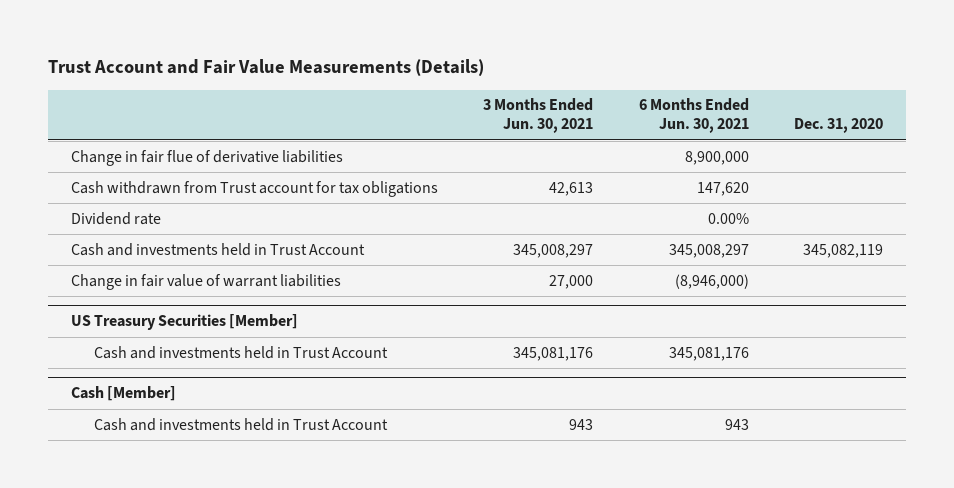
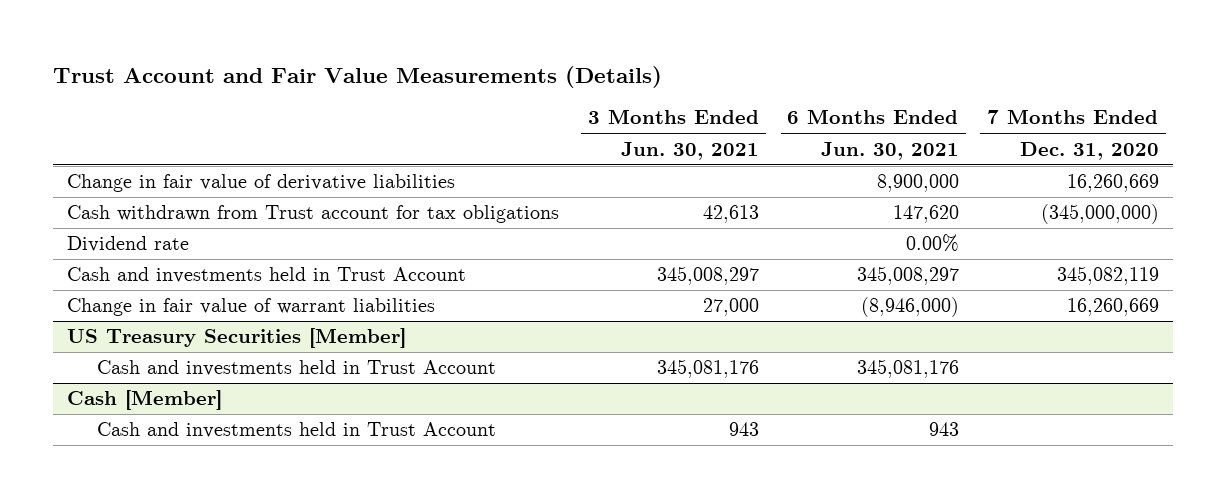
- | 3 Months Ended Jun. 30, 2021 | 6 Months Ended Jun. 30, 2021 | Dec. 31, 2020
+ | 3 Months Ended Jun. 30, 2021 | 6 Months Ended Jun. 30, 2021 | 7 Months Ended Dec. 31, 2020
- Change in fair flue of derivative liabilities | | 8,900,000 |
+ Change in fair value of derivative liabilities | | 8,900,000 | 16,260,669

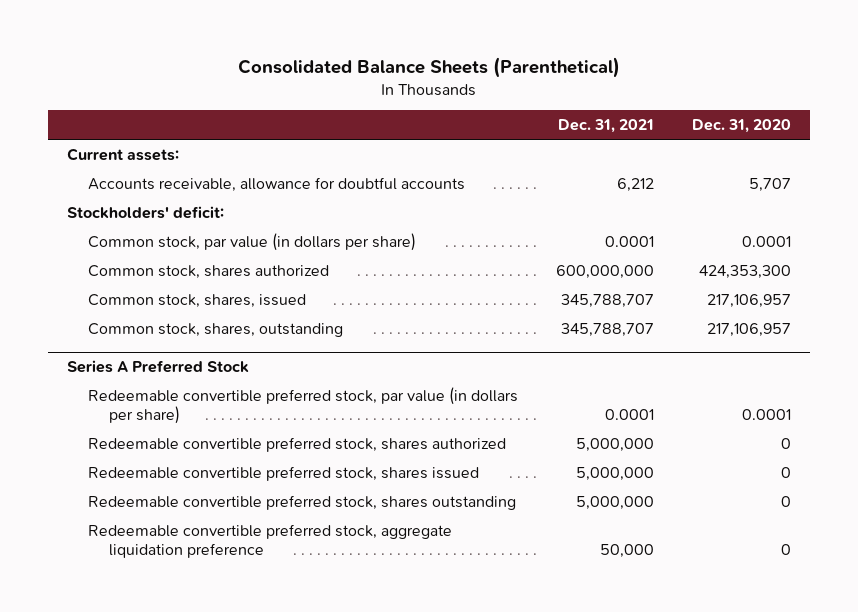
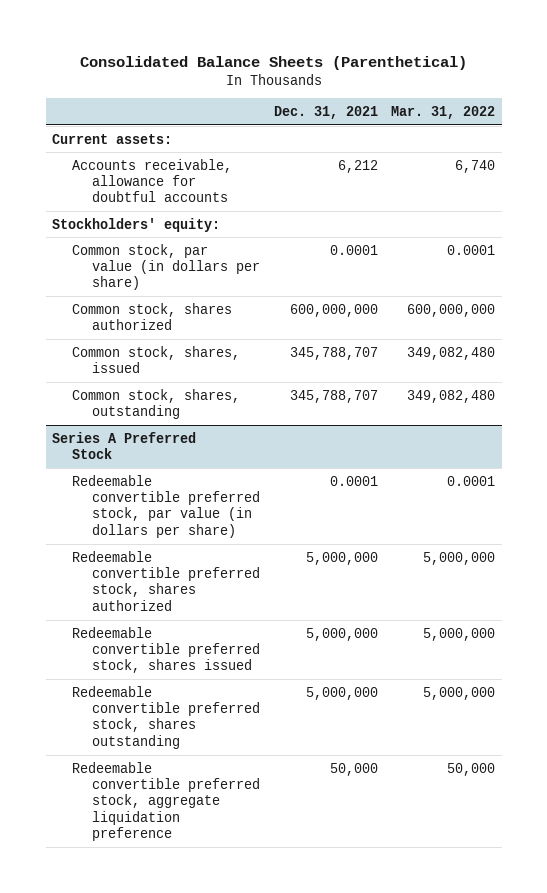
- | Dec. 31, 2021 | Dec. 31, 2020
+ | Dec. 31, 2021 | Mar. 31, 2022
- Stockholders' deficit:
+ Stockholders' equity:

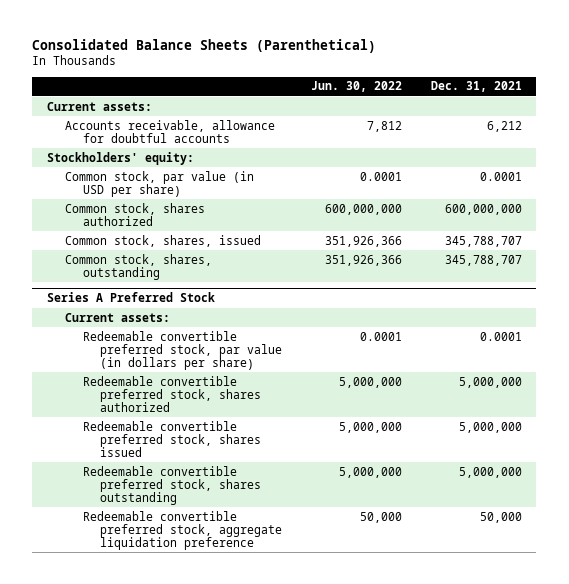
- | Dec. 31, 2021 | Mar. 31, 2022
+ | Jun. 30, 2022 | Dec. 31, 2021
- Common stock, par value (in dollars per share) | 0.0001 | 0.0001
+ Common stock, par value (in USD per share) | 0.0001 | 0.0001
@ Series A Preferred Stock
+ Current assets:

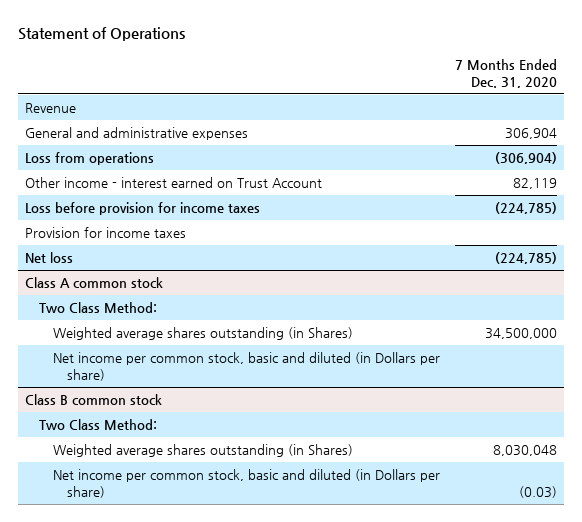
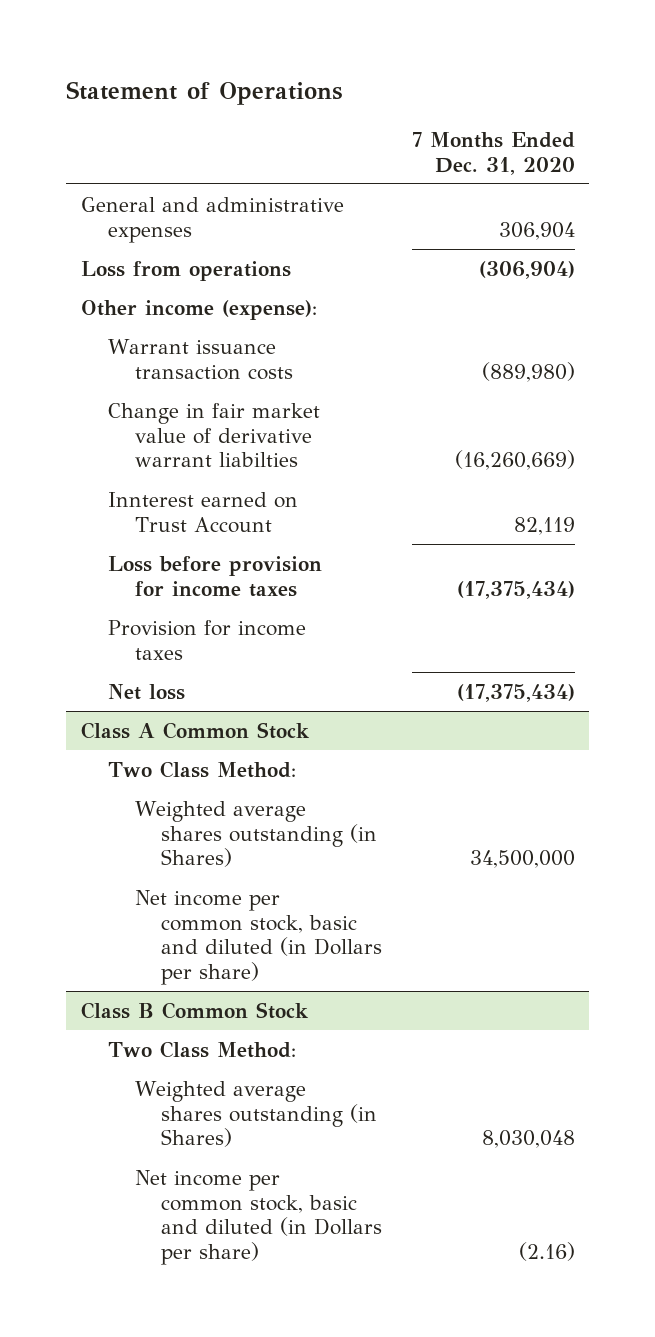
- Revenue
- Other income - interest earned on Trust Account | 82,119
- Loss before provision for income taxes | (224,785)
+ Other income (expense):
+ Warrant issuance transaction costs | (889,980)
+ Change in fair market value of derivative warrant liabilties | (16,260,669)
+ Innterest earned on Trust Account | 82,119
+ Loss before provision for income taxes | (17,375,434)
- Net loss | (224,785)
- Class A common stock
+ Net loss | (17,375,434)
+ Class A Common Stock
- Class B common stock
+ Class B Common Stock
- Net income per common stock, basic and diluted (in Dollars per share) | (0.03)
+ Net income per common stock, basic and diluted (in Dollars per share) | (2.16)

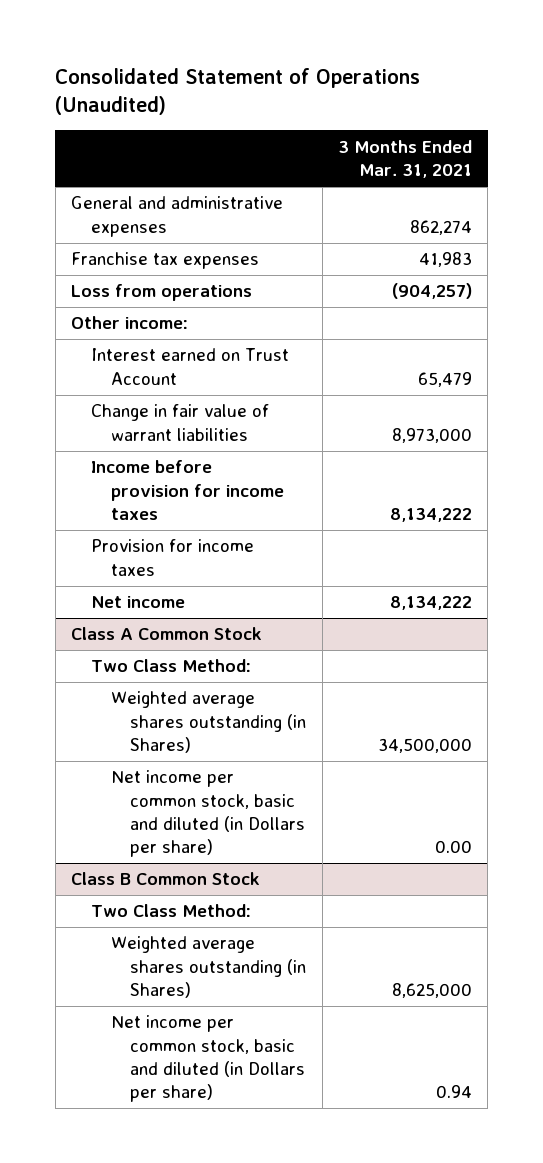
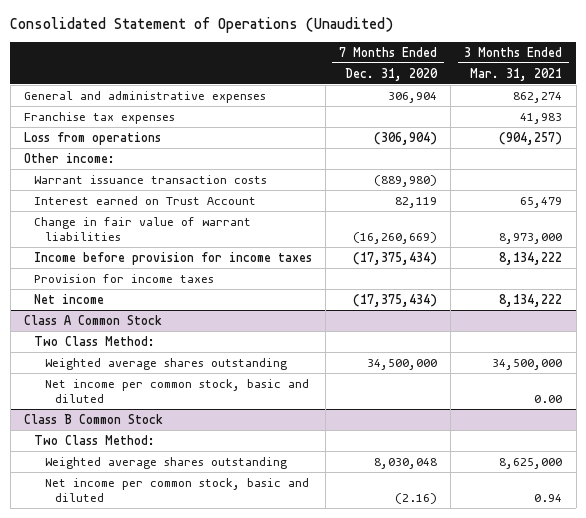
- | 3 Months Ended Mar. 31, 2021
+ | 7 Months Ended Dec. 31, 2020 | 3 Months Ended Mar. 31, 2021
+ Warrant issuance transaction costs | (889,980) |
@ Class A Common Stock
- Weighted average shares outstanding (in Shares) | 34,500,000
- Net income per common stock, basic and diluted (in Dollars per share) | 0.00
+ Weighted average shares outstanding | 34,500,000 | 34,500,000
+ Net income per common stock, basic and diluted | | 0.00
@ Class B Common Stock
- Weighted average shares outstanding (in Shares) | 8,625,000
- Net income per common stock, basic and diluted (in Dollars per share) | 0.94
+ Weighted average shares outstanding | 8,030,048 | 8,625,000
+ Net income per common stock, basic and diluted | (2.16) | 0.94

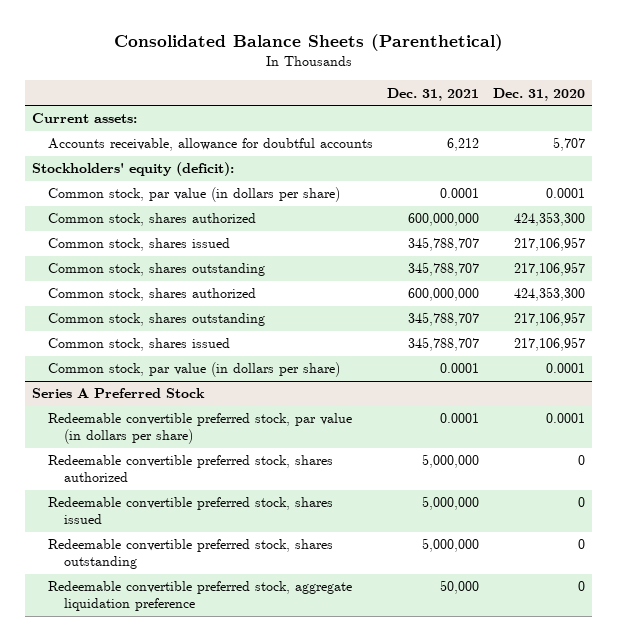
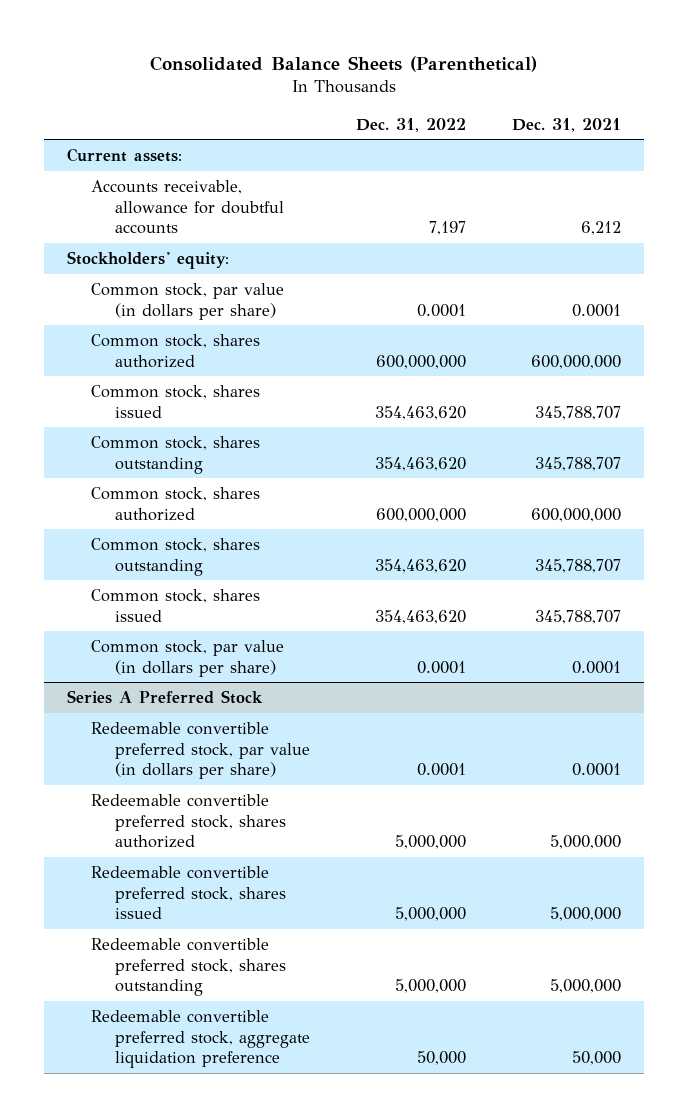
- | Dec. 31, 2021 | Dec. 31, 2020
+ | Dec. 31, 2022 | Dec. 31, 2021
- Stockholders' equity (deficit):
+ Stockholders' equity:

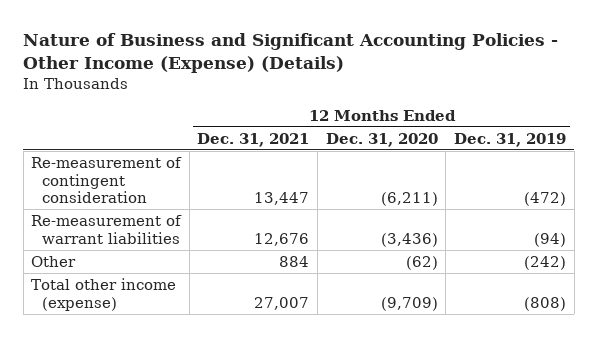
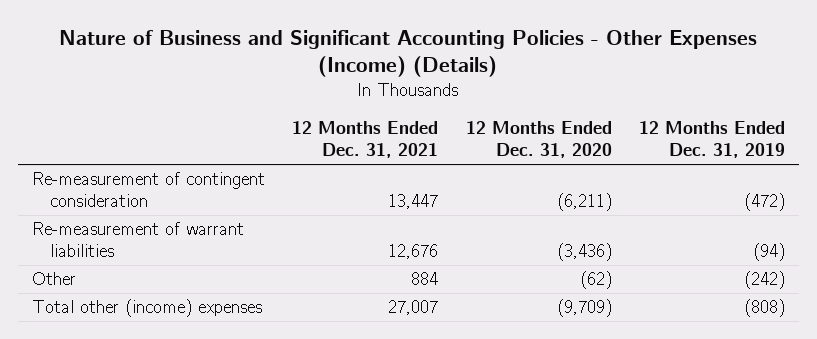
- Nature of Business and Significant Accounting Policies - Other Income (Expense) (Details)
+ Nature of Business and Significant Accounting Policies - Other Expenses (Income) (Details)
- Total other income (expense) | 27,007 | (9,709) | (808)
+ Total other (income) expenses | 27,007 | (9,709) | (808)

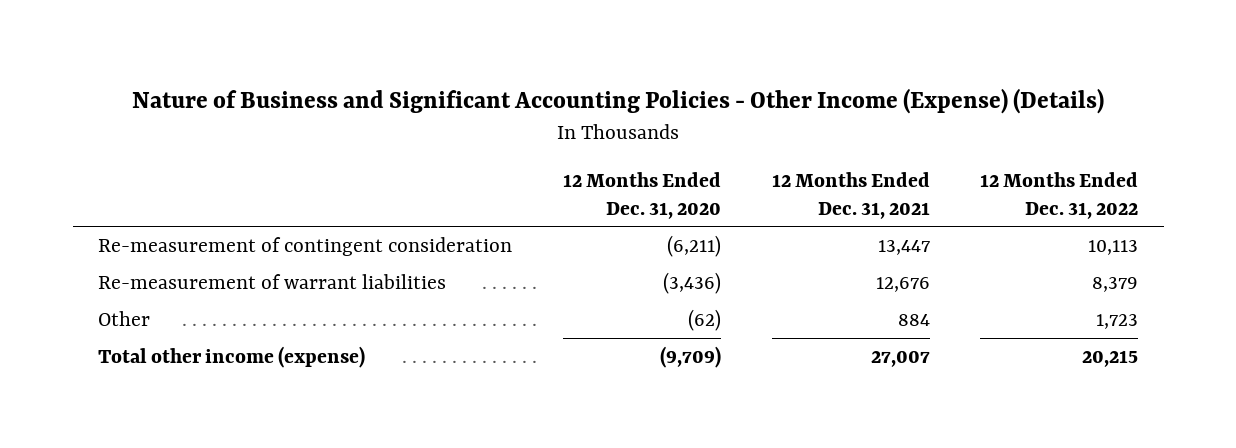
- Nature of Business and Significant Accounting Policies - Other Expenses (Income) (Details)
+ Nature of Business and Significant Accounting Policies - Other Income (Expense) (Details)
- | 12 Months Ended Dec. 31, 2021 | 12 Months Ended Dec. 31, 2020 | 12 Months Ended Dec. 31, 2019
+ | 12 Months Ended Dec. 31, 2020 | 12 Months Ended Dec. 31, 2021 | 12 Months Ended Dec. 31, 2022
- Total other (income) expenses | 27,007 | (9,709) | (808)
+ Total other income (expense) | (9,709) | 27,007 | 20,215

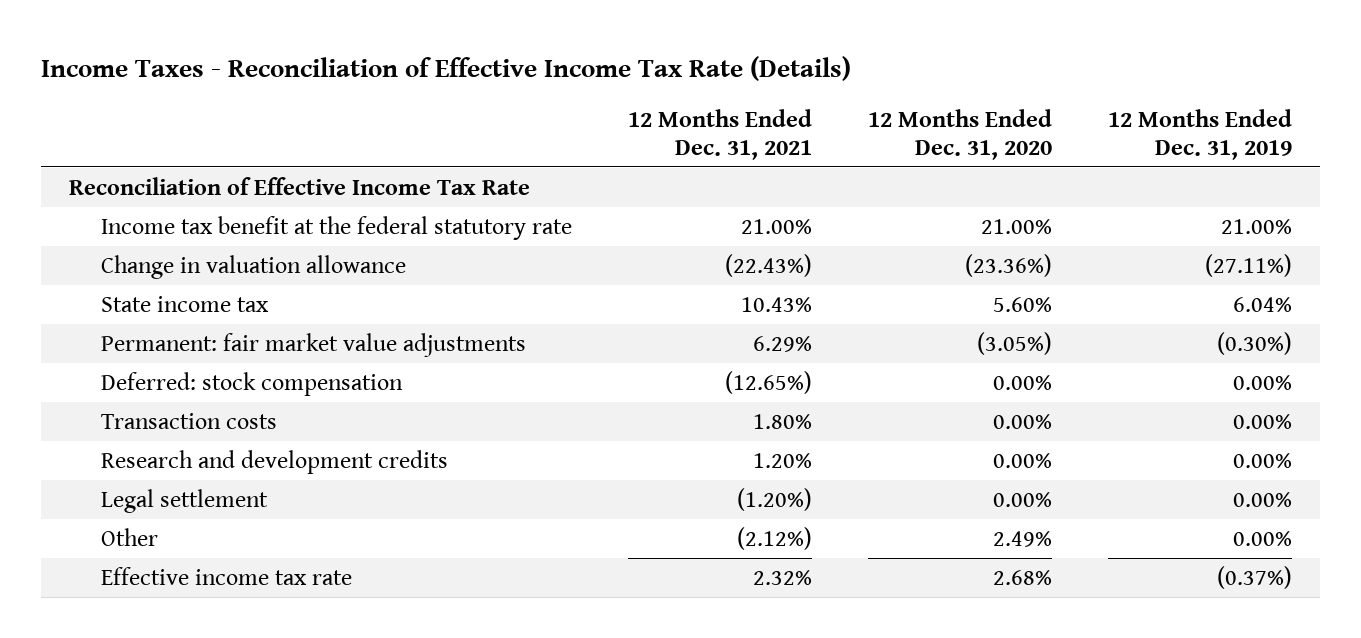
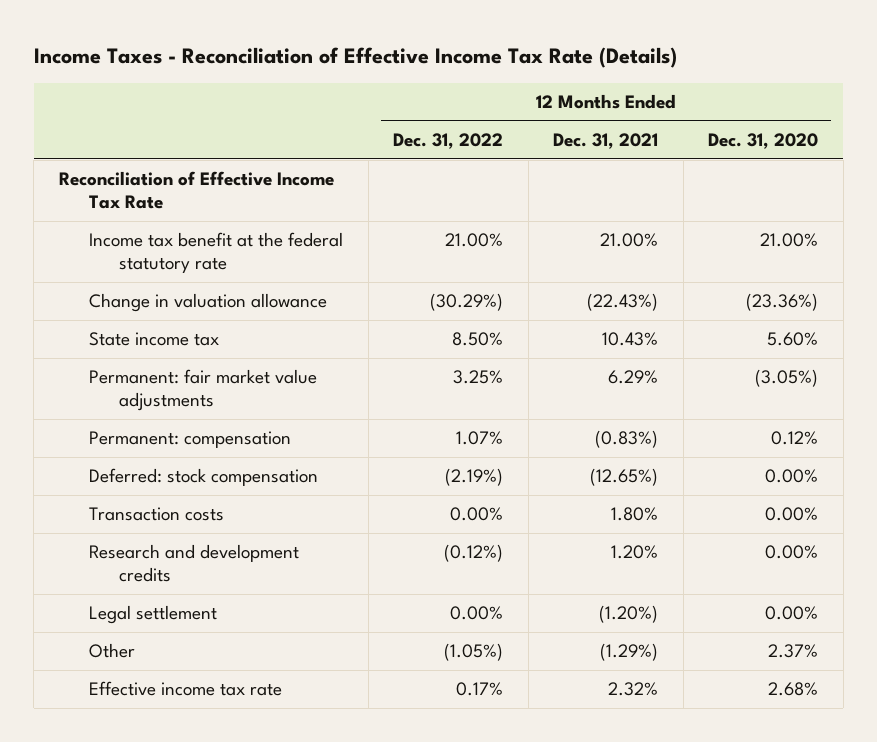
- | 12 Months Ended Dec. 31, 2021 | 12 Months Ended Dec. 31, 2020 | 12 Months Ended Dec. 31, 2019
+ | 12 Months Ended Dec. 31, 2022 | 12 Months Ended Dec. 31, 2021 | 12 Months Ended Dec. 31, 2020
+ Permanent: compensation | 1.07% | (0.83%) | 0.12%
- Other | (2.12%) | 2.49% | 0.00%
+ Other | (1.05%) | (1.29%) | 2.37%

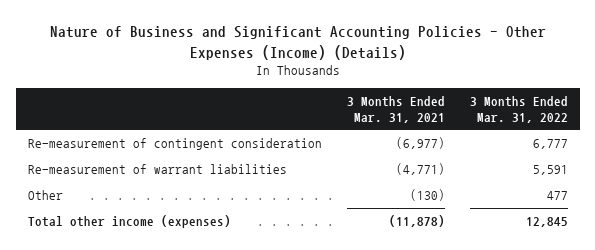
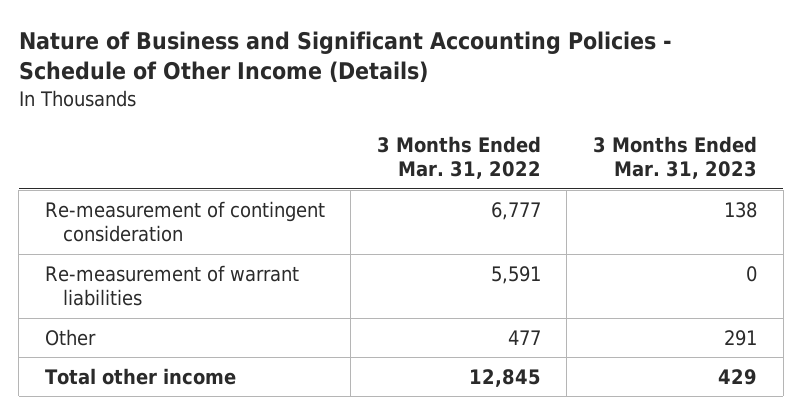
- Nature of Business and Significant Accounting Policies - Other Expenses (Income) (Details)
+ Nature of Business and Significant Accounting Policies - Schedule of Other Income (Details)
- | 3 Months Ended Mar. 31, 2021 | 3 Months Ended Mar. 31, 2022
+ | 3 Months Ended Mar. 31, 2022 | 3 Months Ended Mar. 31, 2023
- Total other income (expenses) | (11,878) | 12,845
+ Total other income | 12,845 | 429

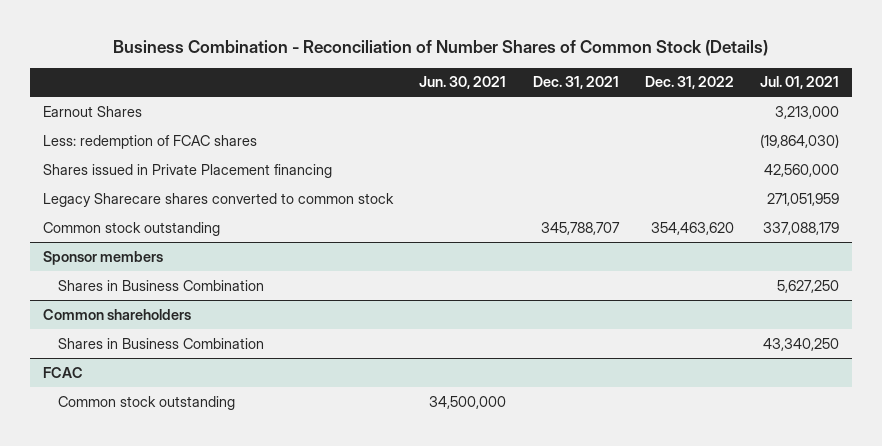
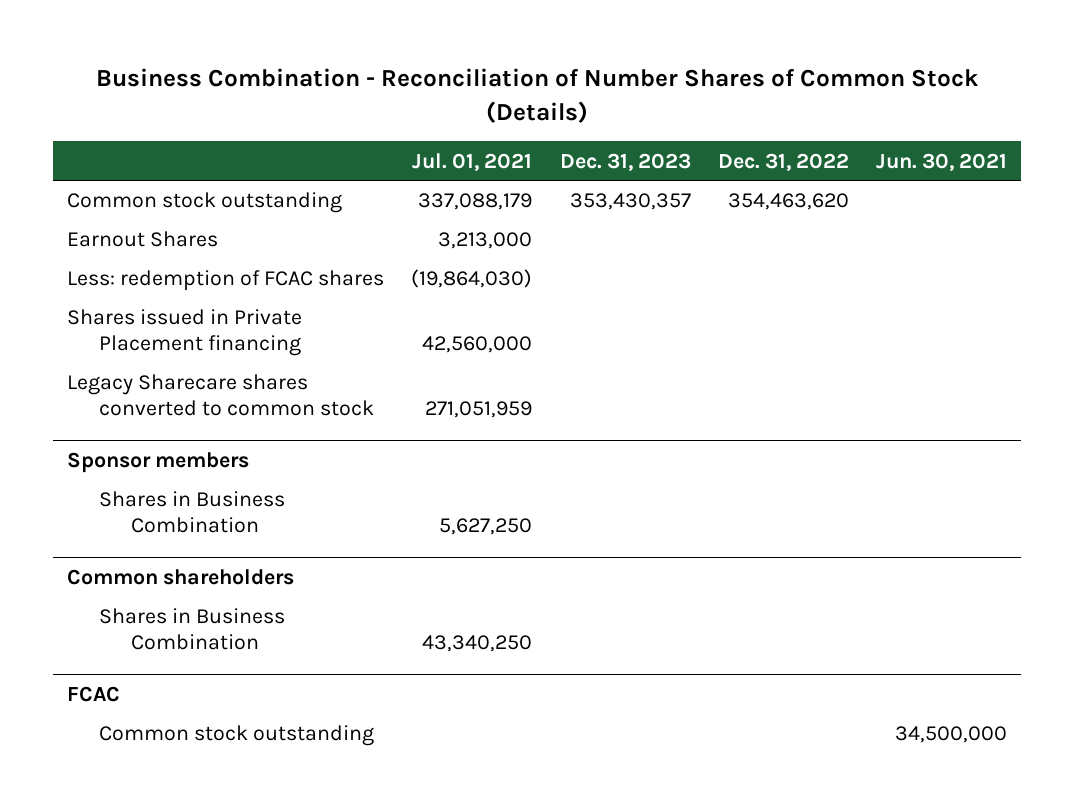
- | Jun. 30, 2021 | Dec. 31, 2021 | Dec. 31, 2022 | Jul. 01, 2021
+ | Jul. 01, 2021 | Dec. 31, 2023 | Dec. 31, 2022 | Jun. 30, 2021
moved up: Common stock outstanding | 337,088,179 | 353,430,357 | 354,463,620 |

